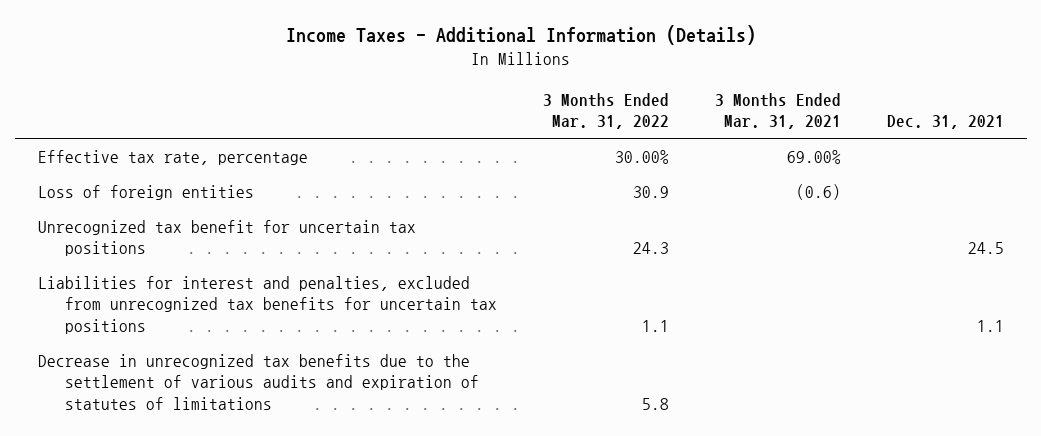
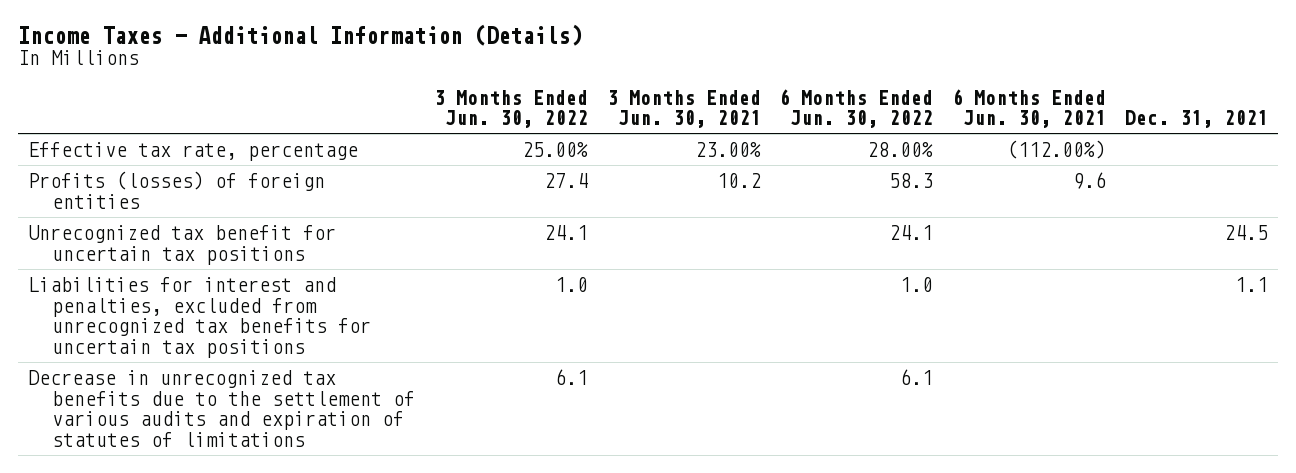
- | 3 Months Ended Mar. 31, 2022 | 3 Months Ended Mar. 31, 2021 | Dec. 31, 2021
+ | 3 Months Ended Jun. 30, 2022 | 3 Months Ended Jun. 30, 2021 | 6 Months Ended Jun. 30, 2022 | 6 Months Ended Jun. 30, 2021 | Dec. 31, 2021
- Loss of foreign entities | 30.9 | (0.6) |
+ Profits (losses) of foreign entities | 27.4 | 10.2 | 58.3 | 9.6 |

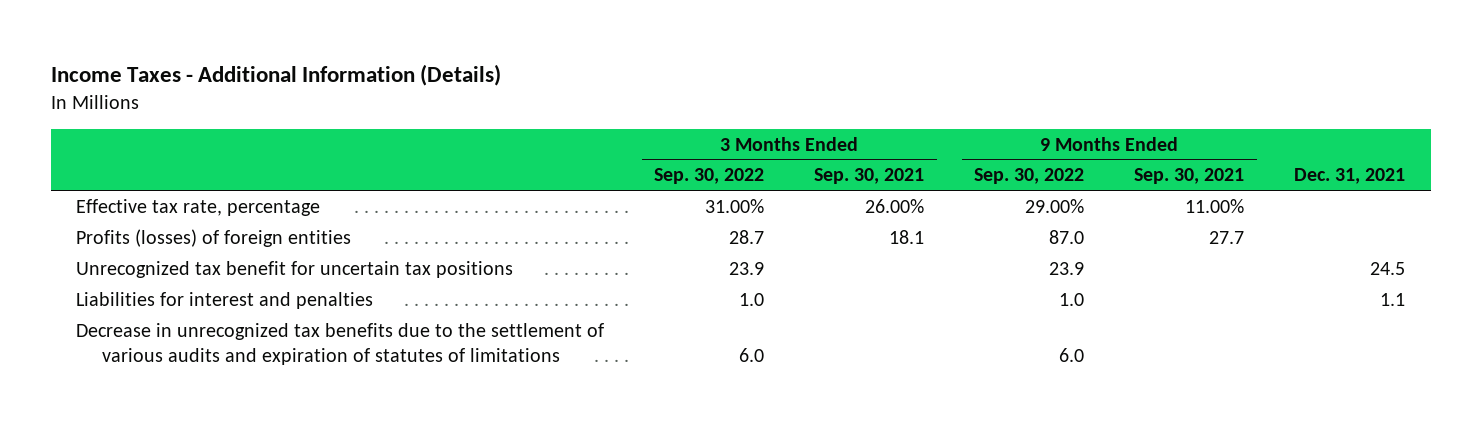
- | 3 Months Ended Jun. 30, 2022 | 3 Months Ended Jun. 30, 2021 | 6 Months Ended Jun. 30, 2022 | 6 Months Ended Jun. 30, 2021 | Dec. 31, 2021
+ | 3 Months Ended Sep. 30, 2022 | 3 Months Ended Sep. 30, 2021 | 9 Months Ended Sep. 30, 2022 | 9 Months Ended Sep. 30, 2021 | Dec. 31, 2021
- Liabilities for interest and penalties, excluded from unrecognized tax benefits for uncertain tax positions | 1.0 | | 1.0 | | 1.1
+ Liabilities for interest and penalties | 1.0 | | 1.0 | | 1.1

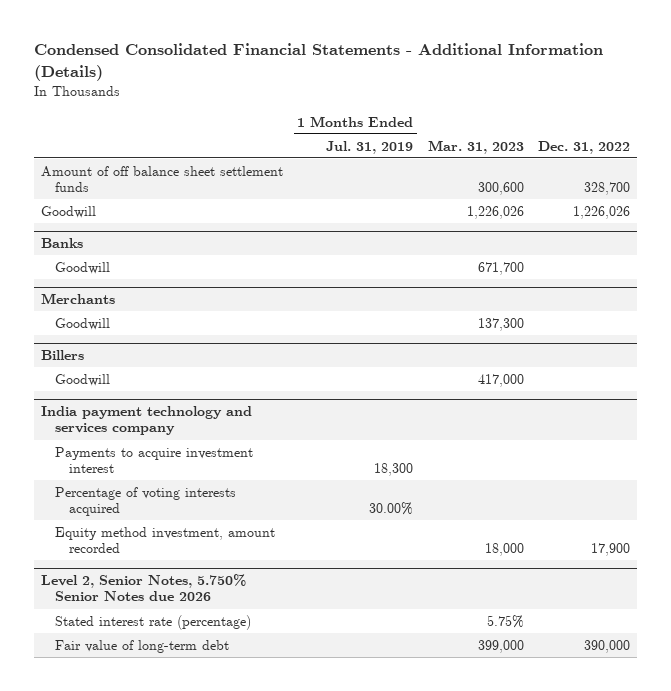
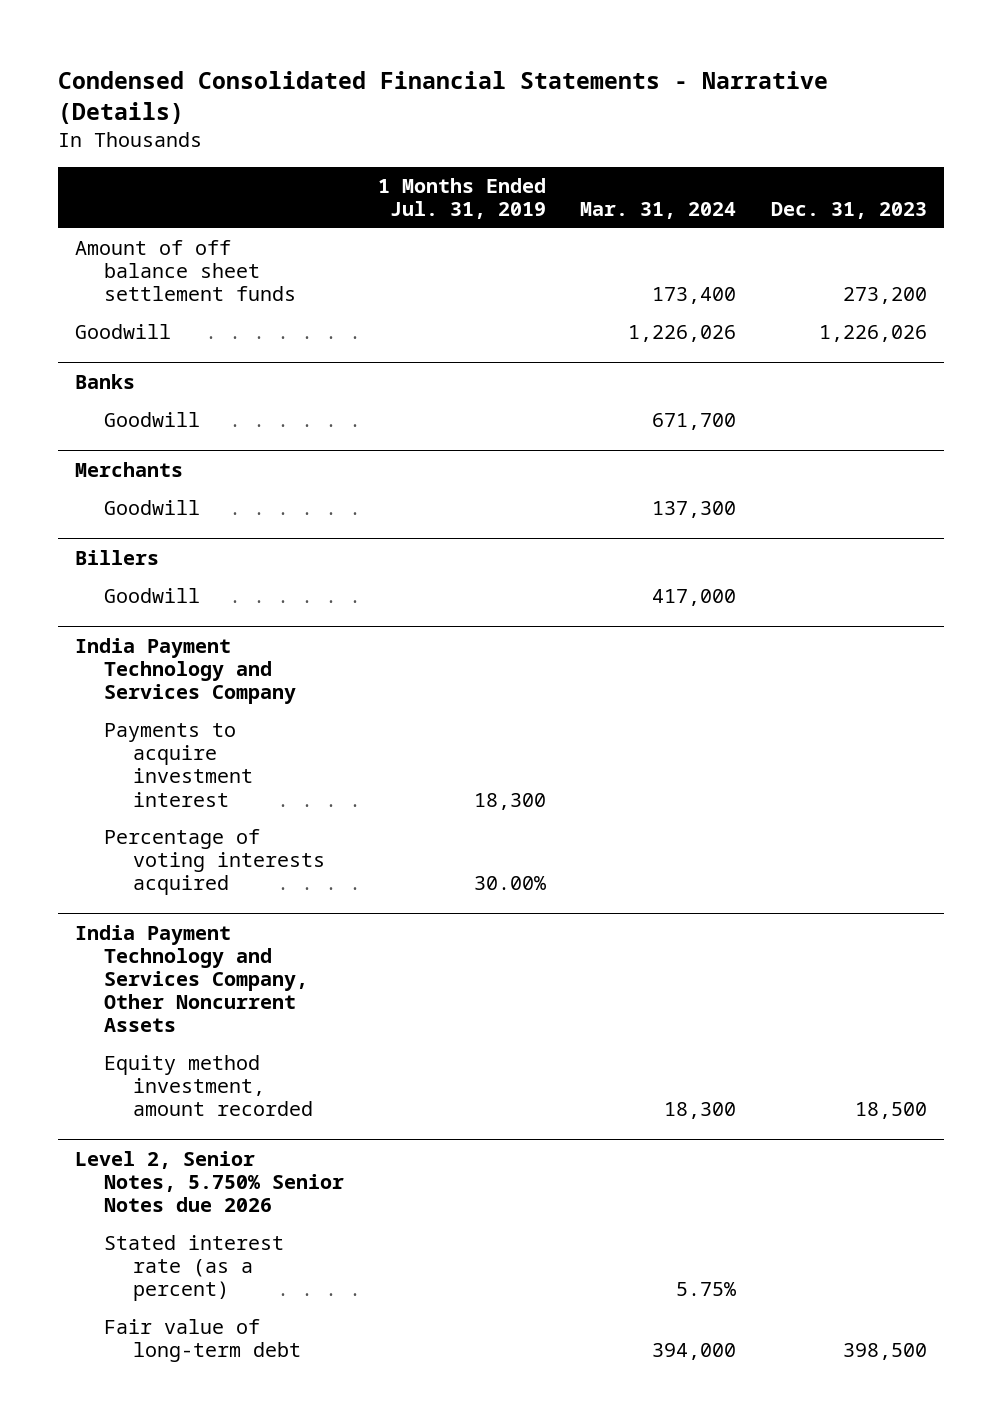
- Condensed Consolidated Financial Statements - Additional Information (Details)
+ Condensed Consolidated Financial Statements - Narrative (Details)
- | 1 Months Ended Jul. 31, 2019 | Mar. 31, 2023 | Dec. 31, 2022
+ | 1 Months Ended Jul. 31, 2019 | Mar. 31, 2024 | Dec. 31, 2023
- India payment technology and services company
+ India Payment Technology and Services Company
- Equity method investment, amount recorded | | 18,000 | 17,900
+ India Payment Technology and Services Company, Other Noncurrent Assets
+ Equity method investment, amount recorded | | 18,300 | 18,500
@ Level 2, Senior Notes, 5.750% Senior Notes due 2026
- Stated interest rate (percentage) | | 5.75% |
+ Stated interest rate (as a percent) | | 5.75% |

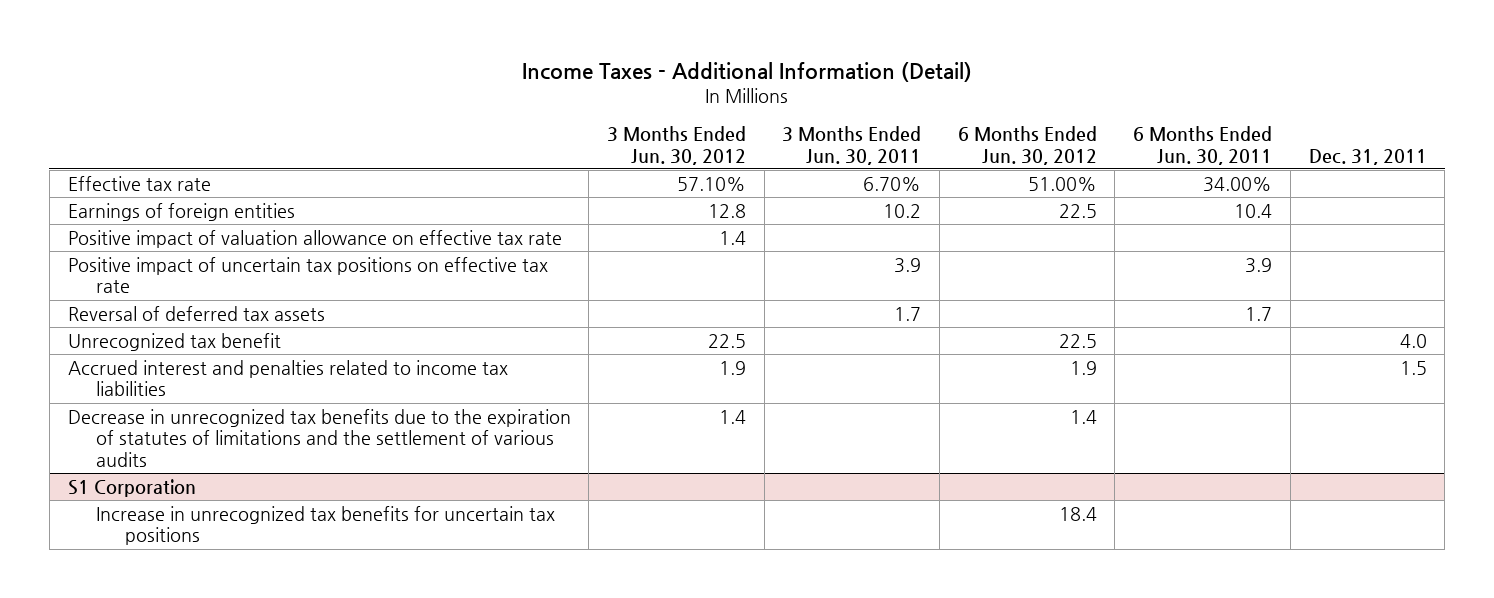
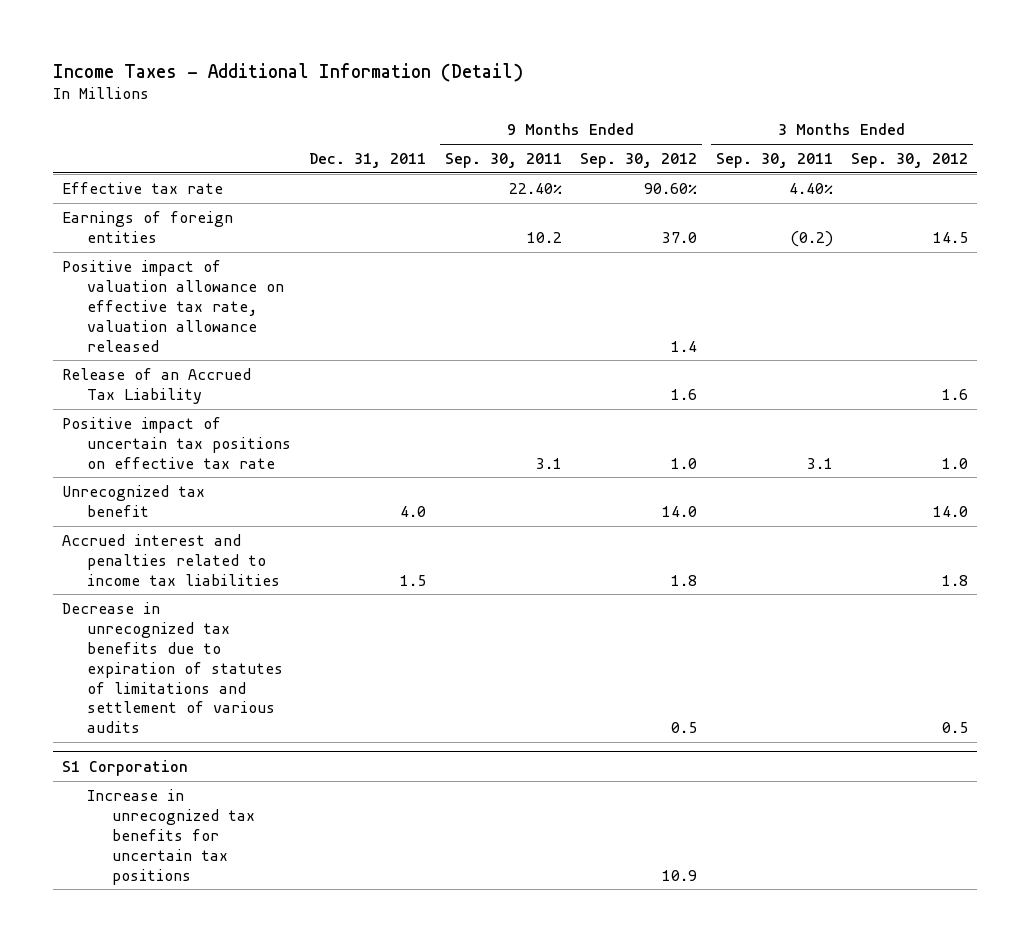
- | 3 Months Ended Jun. 30, 2012 | 3 Months Ended Jun. 30, 2011 | 6 Months Ended Jun. 30, 2012 | 6 Months Ended Jun. 30, 2011 | Dec. 31, 2011
+ | Dec. 31, 2011 | 9 Months Ended Sep. 30, 2011 | 9 Months Ended Sep. 30, 2012 | 3 Months Ended Sep. 30, 2011 | 3 Months Ended Sep. 30, 2012
- Positive impact of valuation allowance on effective tax rate | 1.4 | | | |
+ Positive impact of valuation allowance on effective tax rate, valuation allowance released | | | 1.4 | |
+ Release of an Accrued Tax Liability | | | 1.6 | | 1.6
- Reversal of deferred tax assets | | 1.7 | | 1.7 |
- Decrease in unrecognized tax benefits due to the expiration of statutes of limitations and the settlement of various audits | 1.4 | | 1.4 | |
+ Decrease in unrecognized tax benefits due to expiration of statutes of limitations and settlement of various audits | | | 0.5 | | 0.5

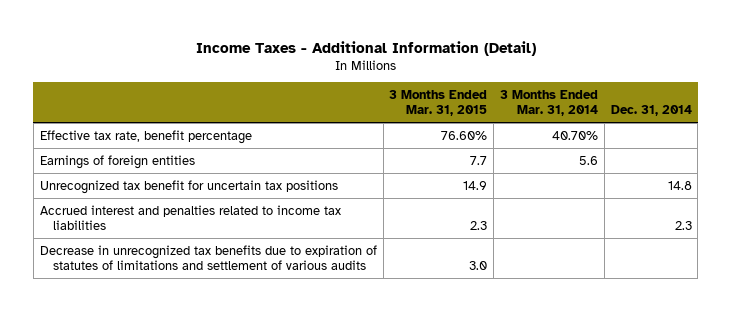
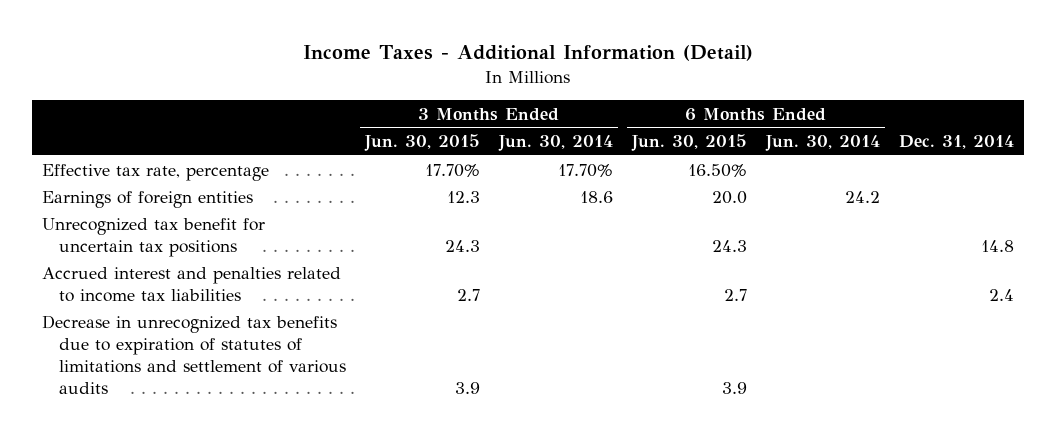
- | 3 Months Ended Mar. 31, 2015 | 3 Months Ended Mar. 31, 2014 | Dec. 31, 2014
+ | 3 Months Ended Jun. 30, 2015 | 3 Months Ended Jun. 30, 2014 | 6 Months Ended Jun. 30, 2015 | 6 Months Ended Jun. 30, 2014 | Dec. 31, 2014
- Effective tax rate, benefit percentage | 76.60% | 40.70% |
+ Effective tax rate, percentage | 17.70% | 17.70% | 16.50% | |
- Accrued interest and penalties related to income tax liabilities | 2.3 | | 2.3
+ Accrued interest and penalties related to income tax liabilities | 2.7 | | 2.7 | | 2.4

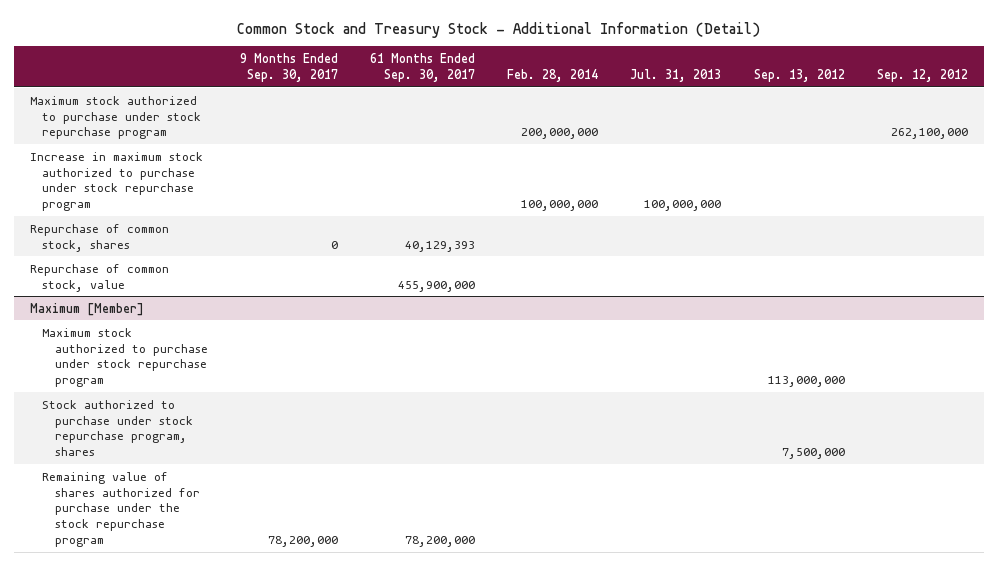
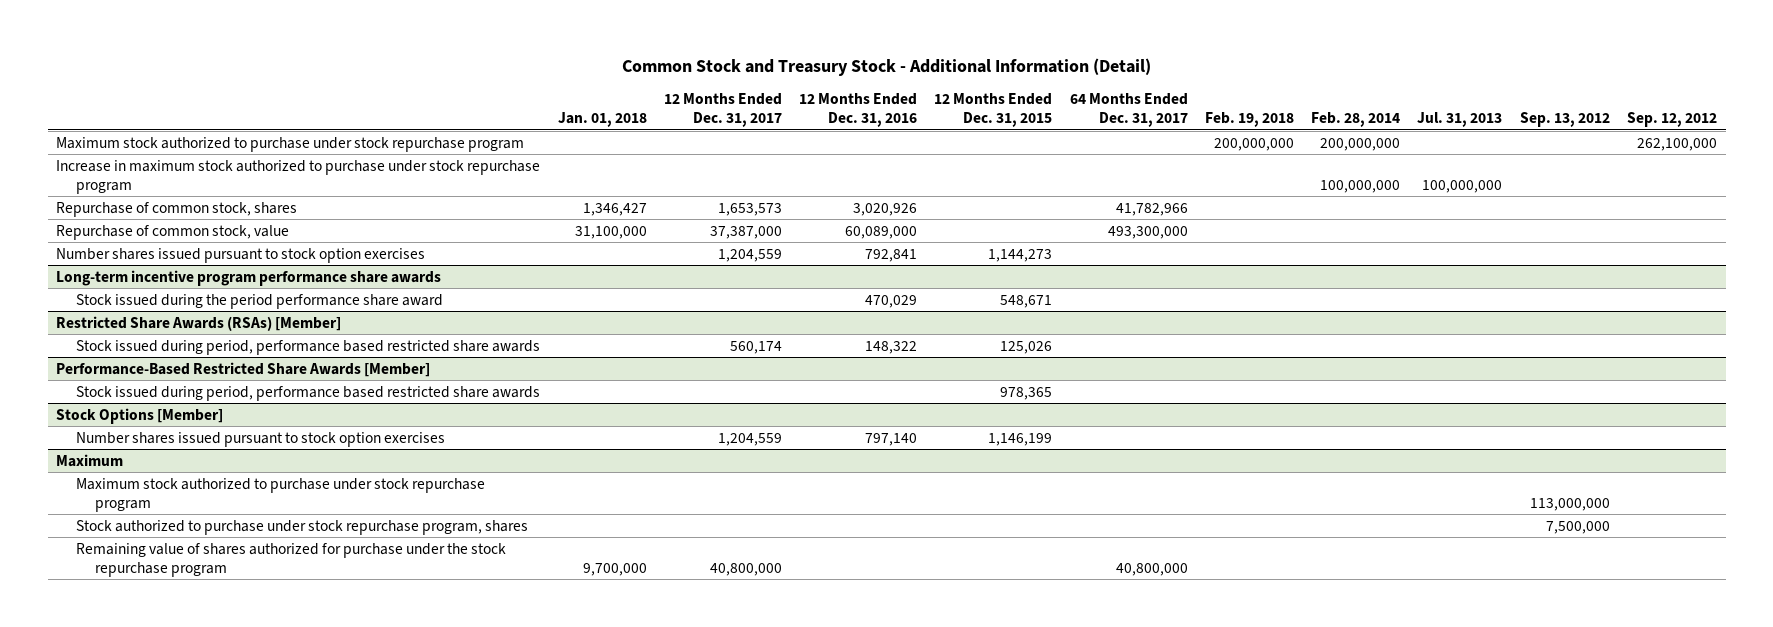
- | 9 Months Ended Sep. 30, 2017 | 61 Months Ended Sep. 30, 2017 | Feb. 28, 2014 | Jul. 31, 2013 | Sep. 13, 2012 | Sep. 12, 2012
+ | Jan. 01, 2018 | 12 Months Ended Dec. 31, 2017 | 12 Months Ended Dec. 31, 2016 | 12 Months Ended Dec. 31, 2015 | 64 Months Ended Dec. 31, 2017 | Feb. 19, 2018 | Feb. 28, 2014 | Jul. 31, 2013 | Sep. 13, 2012 | Sep. 12, 2012
- Maximum [Member]
+ Number shares issued pursuant to stock option exercises | | 1,204,559 | 792,841 | 1,144,273 | | | | | |
+ Long-term incentive program performance share awards
+ Stock issued during the period performance share award | | | 470,029 | 548,671 | | | | | |
+ Restricted Share Awards (RSAs) [Member]
+ Stock issued during period, performance based restricted share awards | | 560,174 | 148,322 | 125,026 | | | | | |
+ Performance-Based Restricted Share Awards [Member]
+ Stock issued during period, performance based restricted share awards | | | | 978,365 | | | | | |
+ Stock Options [Member]
+ Number shares issued pursuant to stock option exercises | | 1,204,559 | 797,140 | 1,146,199 | | | | | |
+ Maximum

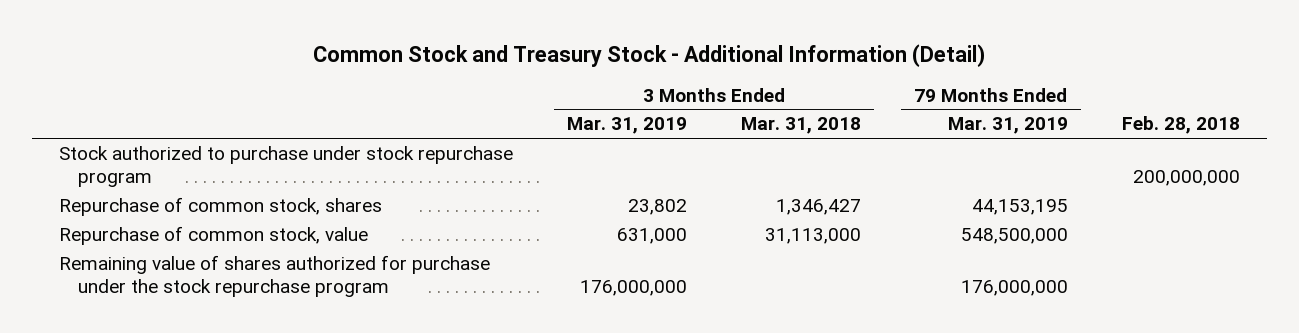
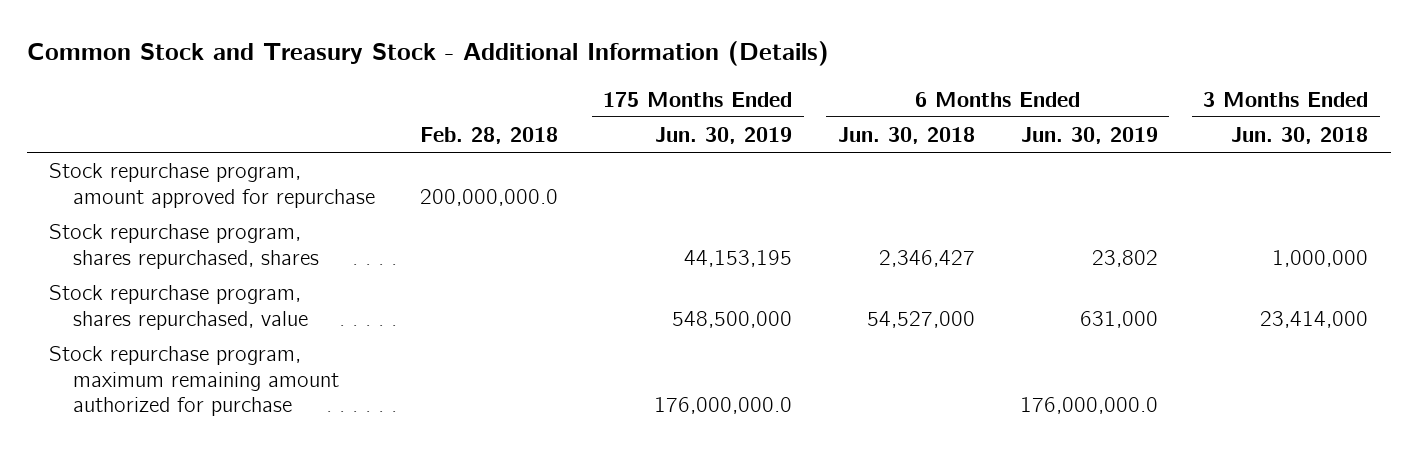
- Common Stock and Treasury Stock - Additional Information (Detail)
+ Common Stock and Treasury Stock - Additional Information (Details)
- | 3 Months Ended Mar. 31, 2019 | 3 Months Ended Mar. 31, 2018 | 79 Months Ended Mar. 31, 2019 | Feb. 28, 2018
+ | Feb. 28, 2018 | 175 Months Ended Jun. 30, 2019 | 6 Months Ended Jun. 30, 2018 | 6 Months Ended Jun. 30, 2019 | 3 Months Ended Jun. 30, 2018
- Stock authorized to purchase under stock repurchase program | | | | 200,000,000
- Repurchase of common stock, shares | 23,802 | 1,346,427 | 44,153,195 |
- Repurchase of common stock, value | 631,000 | 31,113,000 | 548,500,000 |
- Remaining value of shares authorized for purchase under the stock repurchase program | 176,000,000 | | 176,000,000 |
+ Stock repurchase program, amount approved for repurchase | 200,000,000.0 | | | |
+ Stock repurchase program, shares repurchased, shares | | 44,153,195 | 2,346,427 | 23,802 | 1,000,000
+ Stock repurchase program, shares repurchased, value | | 548,500,000 | 54,527,000 | 631,000 | 23,414,000
+ Stock repurchase program, maximum remaining amount authorized for purchase | | 176,000,000.0 | | 176,000,000.0 |

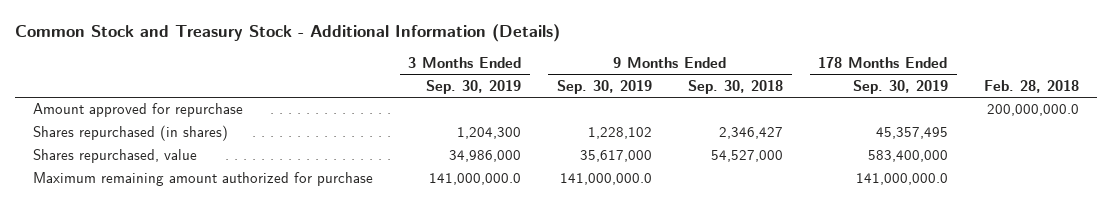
- | Feb. 28, 2018 | 175 Months Ended Jun. 30, 2019 | 6 Months Ended Jun. 30, 2018 | 6 Months Ended Jun. 30, 2019 | 3 Months Ended Jun. 30, 2018
+ | 3 Months Ended Sep. 30, 2019 | 9 Months Ended Sep. 30, 2019 | 9 Months Ended Sep. 30, 2018 | 178 Months Ended Sep. 30, 2019 | Feb. 28, 2018
- Stock repurchase program, amount approved for repurchase | 200,000,000.0 | | | |
- Stock repurchase program, shares repurchased, shares | | 44,153,195 | 2,346,427 | 23,802 | 1,000,000
- Stock repurchase program, shares repurchased, value | | 548,500,000 | 54,527,000 | 631,000 | 23,414,000
- Stock repurchase program, maximum remaining amount authorized for purchase | | 176,000,000.0 | | 176,000,000.0 |
+ Amount approved for repurchase | | | | | 200,000,000.0
+ Shares repurchased (in shares) | 1,204,300 | 1,228,102 | 2,346,427 | 45,357,495 |
+ Shares repurchased, value | 34,986,000 | 35,617,000 | 54,527,000 | 583,400,000 |
+ Maximum remaining amount authorized for purchase | 141,000,000.0 | 141,000,000.0 | | 141,000,000.0 |

